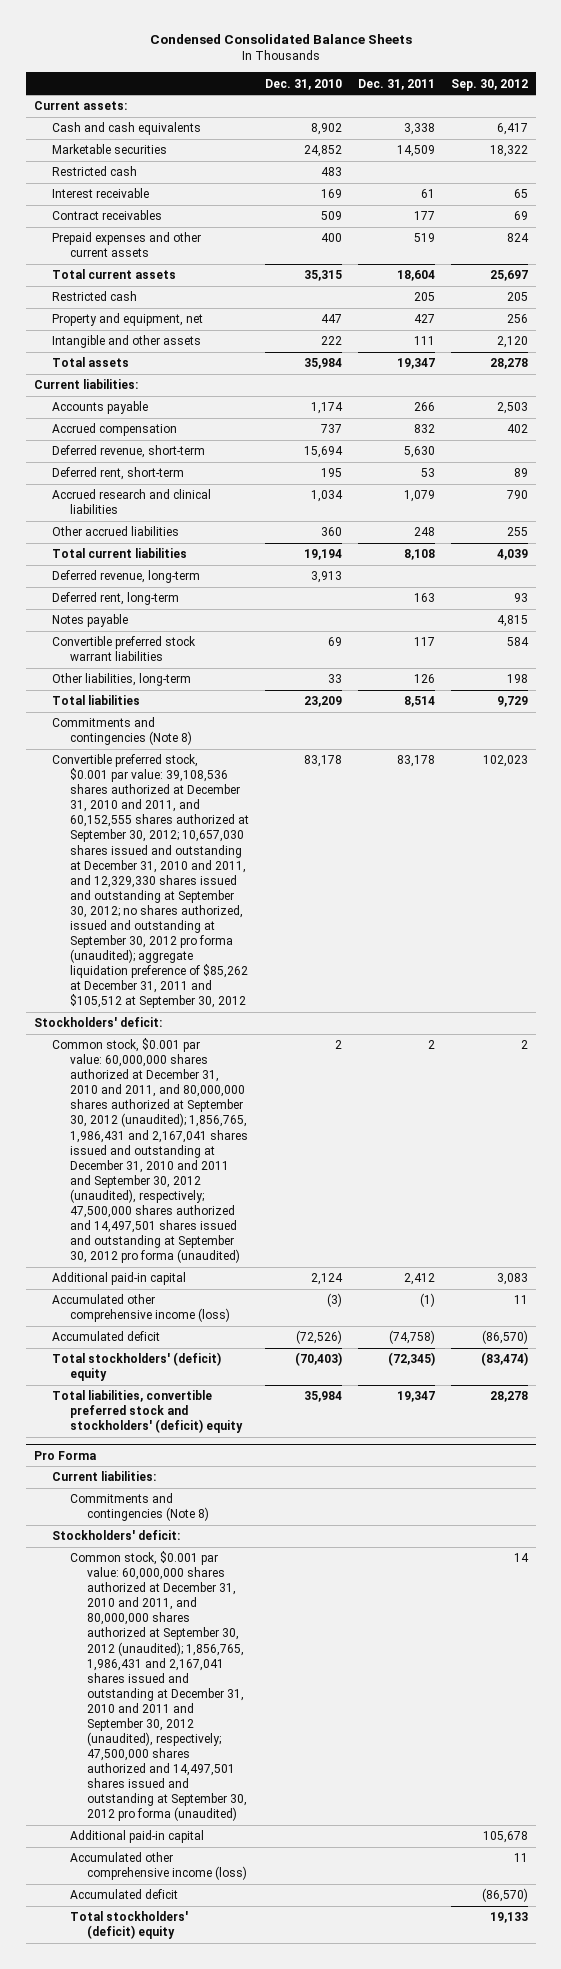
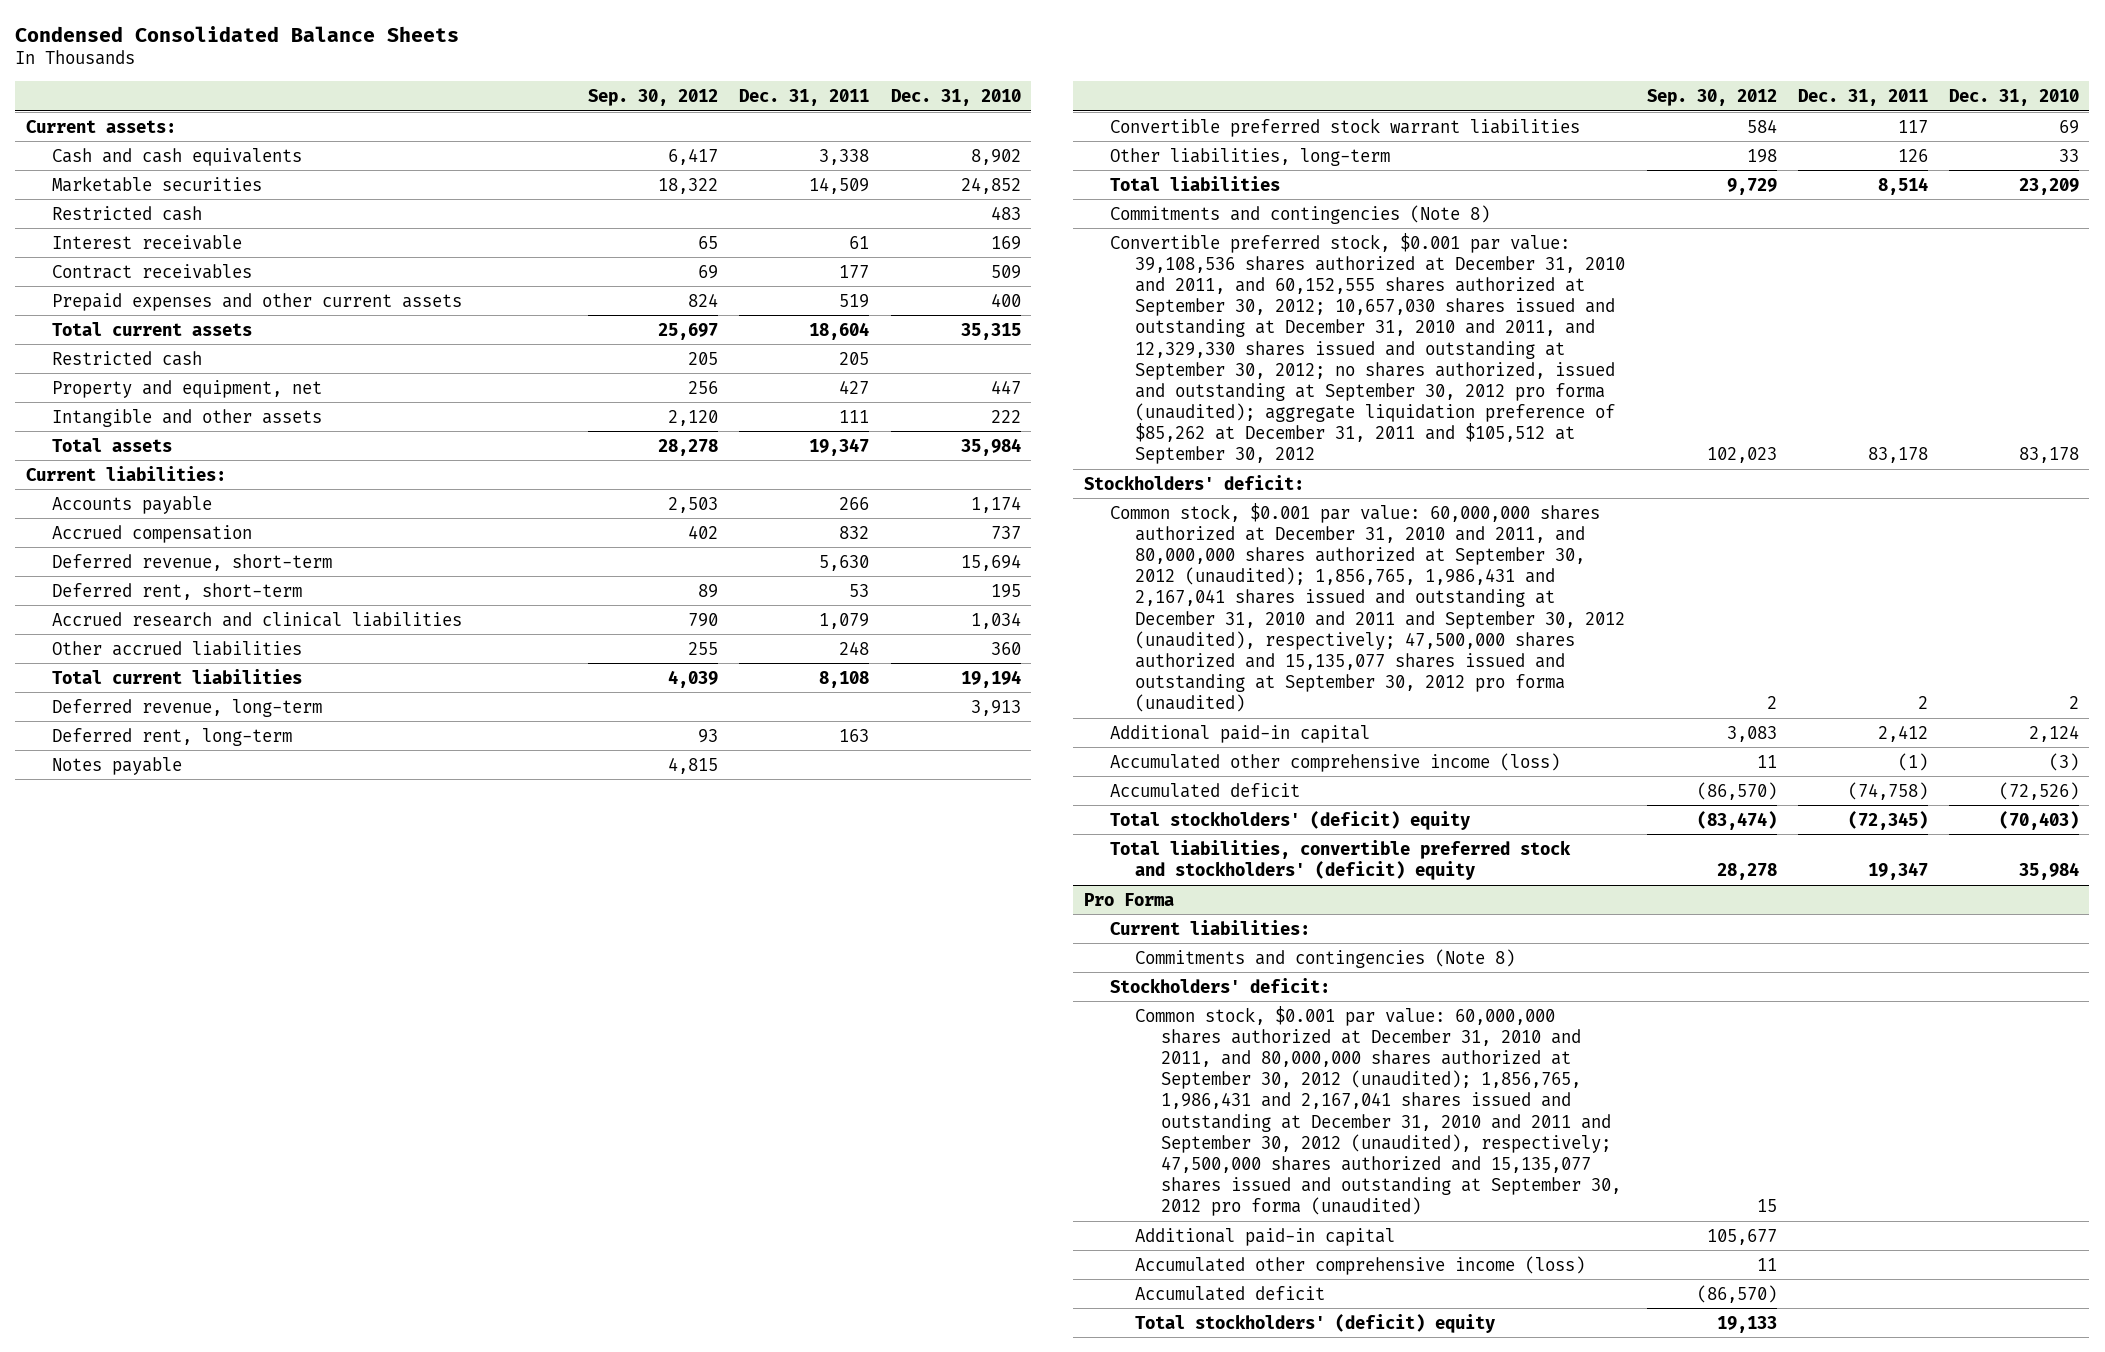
- | Dec. 31, 2010 | Dec. 31, 2011 | Sep. 30, 2012
+ | Sep. 30, 2012 | Dec. 31, 2011 | Dec. 31, 2010
- Common stock, $0.001 par value: 60,000,000 shares authorized at December 31, 2010 and 2011, and 80,000,000 shares authorized at September 30, 2012 (unaudited); 1,856,765, 1,986,431 and 2,167,041 shares issued and outstanding at December 31, 2010 and 2011 and September 30, 2012 (unaudited), respectively; 47,500,000 shares authorized and 14,497,501 shares issued and outstanding at September 30, 2012 pro forma (unaudited) | 2 | 2 | 2
+ Common stock, $0.001 par value: 60,000,000 shares authorized at December 31, 2010 and 2011, and 80,000,000 shares authorized at September 30, 2012 (unaudited); 1,856,765, 1,986,431 and 2,167,041 shares issued and outstanding at December 31, 2010 and 2011 and September 30, 2012 (unaudited), respectively; 47,500,000 shares authorized and 15,135,077 shares issued and outstanding at September 30, 2012 pro forma (unaudited) | 2 | 2 | 2
@ Pro Forma
- Common stock, $0.001 par value: 60,000,000 shares authorized at December 31, 2010 and 2011, and 80,000,000 shares authorized at September 30, 2012 (unaudited); 1,856,765, 1,986,431 and 2,167,041 shares issued and outstanding at December 31, 2010 and 2011 and September 30, 2012 (unaudited), respectively; 47,500,000 shares authorized and 14,497,501 shares issued and outstanding at September 30, 2012 pro forma (unaudited) | | | 14
- Additional paid-in capital | | | 105,678
+ Common stock, $0.001 par value: 60,000,000 shares authorized at December 31, 2010 and 2011, and 80,000,000 shares authorized at September 30, 2012 (unaudited); 1,856,765, 1,986,431 and 2,167,041 shares issued and outstanding at December 31, 2010 and 2011 and September 30, 2012 (unaudited), respectively; 47,500,000 shares authorized and 15,135,077 shares issued and outstanding at September 30, 2012 pro forma (unaudited) | 15 | |
+ Additional paid-in capital | 105,677 | |

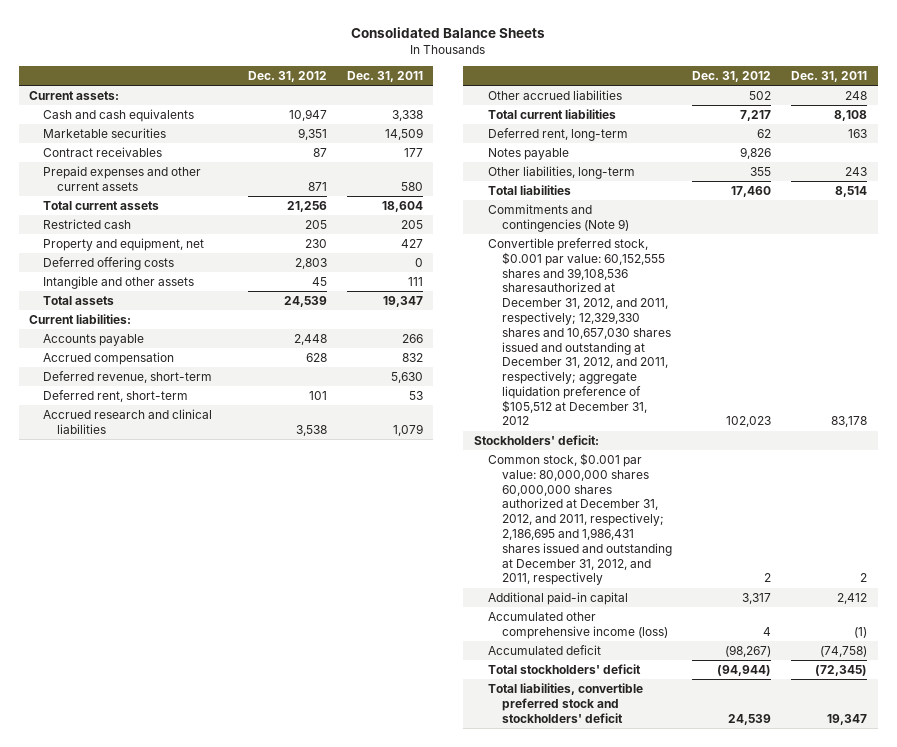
- Condensed Consolidated Balance Sheets
+ Consolidated Balance Sheets
- | Sep. 30, 2012 | Dec. 31, 2011 | Dec. 31, 2010
+ | Dec. 31, 2012 | Dec. 31, 2011
- Restricted cash | | | 483
- Interest receivable | 65 | 61 | 169
- Prepaid expenses and other current assets | 824 | 519 | 400
+ Prepaid expenses and other current assets | 871 | 580
+ Deferred offering costs | 2,803 | 0
- Deferred revenue, long-term | | | 3,913
- Convertible preferred stock warrant liabilities | 584 | 117 | 69
- Other liabilities, long-term | 198 | 126 | 33
+ Other liabilities, long-term | 355 | 243
- Commitments and contingencies (Note 8)
- Convertible preferred stock, $0.001 par value: 39,108,536 shares authorized at December 31, 2010 and 2011, and 60,152,555 shares authorized at September 30, 2012; 10,657,030 shares issued and outstanding at December 31, 2010 and 2011, and 12,329,330 shares issued and outstanding at September 30, 2012; no shares authorized, issued and outstanding at September 30, 2012 pro forma (unaudited); aggregate liquidation preference of $85,262 at December 31, 2011 and $105,512 at September 30, 2012 | 102,023 | 83,178 | 83,178
+ Commitments and contingencies (Note 9)
+ Convertible preferred stock, $0.001 par value: 60,152,555 shares and 39,108,536 sharesauthorized at December 31, 2012, and 2011, respectively; 12,329,330 shares and 10,657,030 shares issued and outstanding at December 31, 2012, and 2011, respectively; aggregate liquidation preference of $105,512 at December 31, 2012 | 102,023 | 83,178
- Common stock, $0.001 par value: 60,000,000 shares authorized at December 31, 2010 and 2011, and 80,000,000 shares authorized at September 30, 2012 (unaudited); 1,856,765, 1,986,431 and 2,167,041 shares issued and outstanding at December 31, 2010 and 2011 and September 30, 2012 (unaudited), respectively; 47,500,000 shares authorized and 15,135,077 shares issued and outstanding at September 30, 2012 pro forma (unaudited) | 2 | 2 | 2
+ Common stock, $0.001 par value: 80,000,000 shares 60,000,000 shares authorized at December 31, 2012, and 2011, respectively; 2,186,695 and 1,986,431 shares issued and outstanding at December 31, 2012, and 2011, respectively | 2 | 2
- Total stockholders' (deficit) equity | (83,474) | (72,345) | (70,403)
- Total liabilities, convertible preferred stock and stockholders' (deficit) equity | 28,278 | 19,347 | 35,984
- Pro Forma
- Current liabilities:
- Commitments and contingencies (Note 8)
- Stockholders' deficit:
- Common stock, $0.001 par value: 60,000,000 shares authorized at December 31, 2010 and 2011, and 80,000,000 shares authorized at September 30, 2012 (unaudited); 1,856,765, 1,986,431 and 2,167,041 shares issued and outstanding at December 31, 2010 and 2011 and September 30, 2012 (unaudited), respectively; 47,500,000 shares authorized and 15,135,077 shares issued and outstanding at September 30, 2012 pro forma (unaudited) | 15 | |
- Additional paid-in capital | 105,677 | |
- Accumulated other comprehensive income (loss) | 11 | |
- Accumulated deficit | (86,570) | |
- Total stockholders' (deficit) equity | 19,133 | |
+ Total stockholders' deficit | (94,944) | (72,345)
+ Total liabilities, convertible preferred stock and stockholders' deficit | 24,539 | 19,347

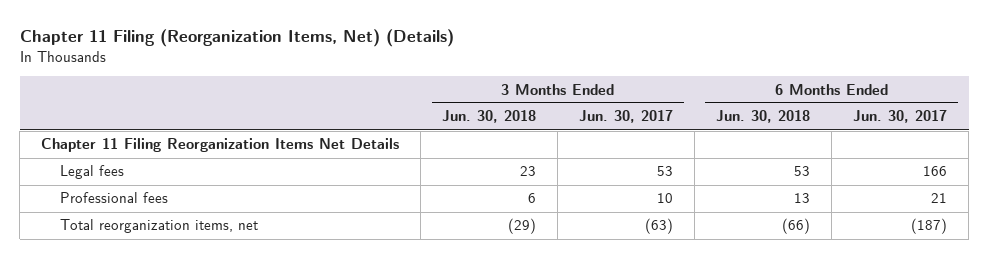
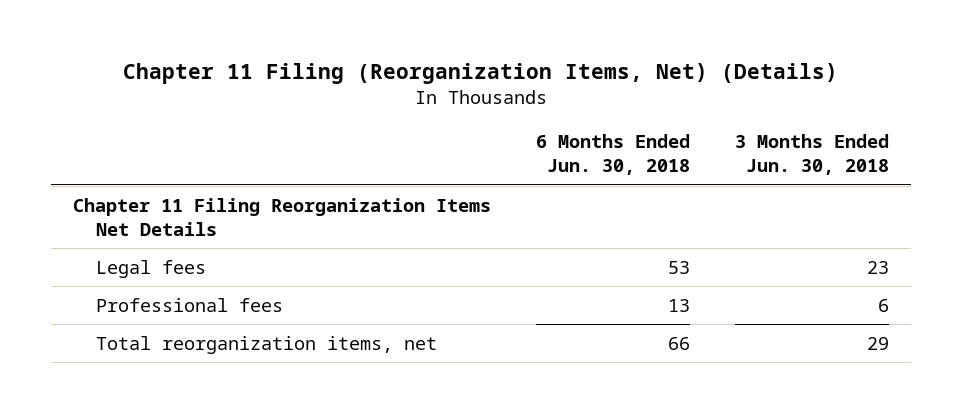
- | 3 Months Ended Jun. 30, 2018 | 3 Months Ended Jun. 30, 2017 | 6 Months Ended Jun. 30, 2018 | 6 Months Ended Jun. 30, 2017
+ | 6 Months Ended Jun. 30, 2018 | 3 Months Ended Jun. 30, 2018
- Total reorganization items, net | (29) | (63) | (66) | (187)
+ Total reorganization items, net | 66 | 29

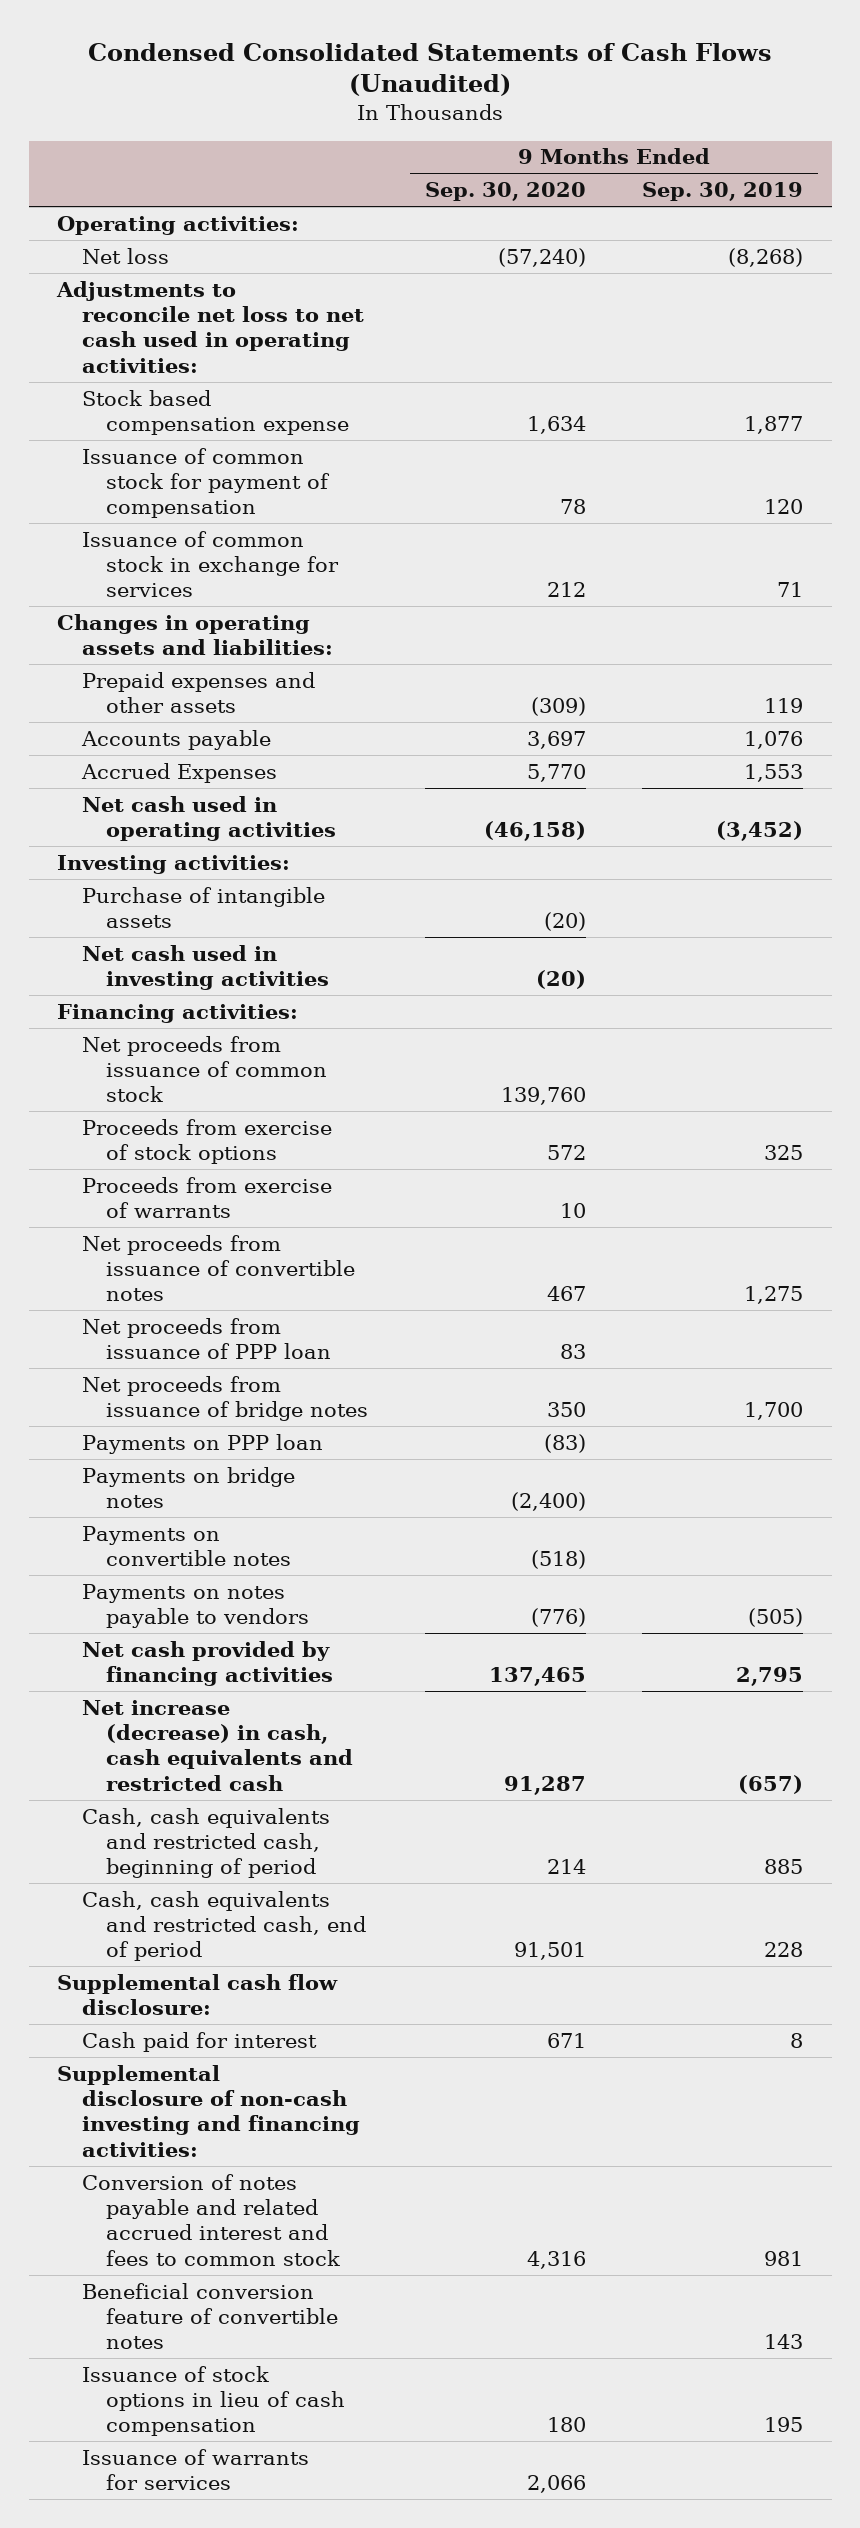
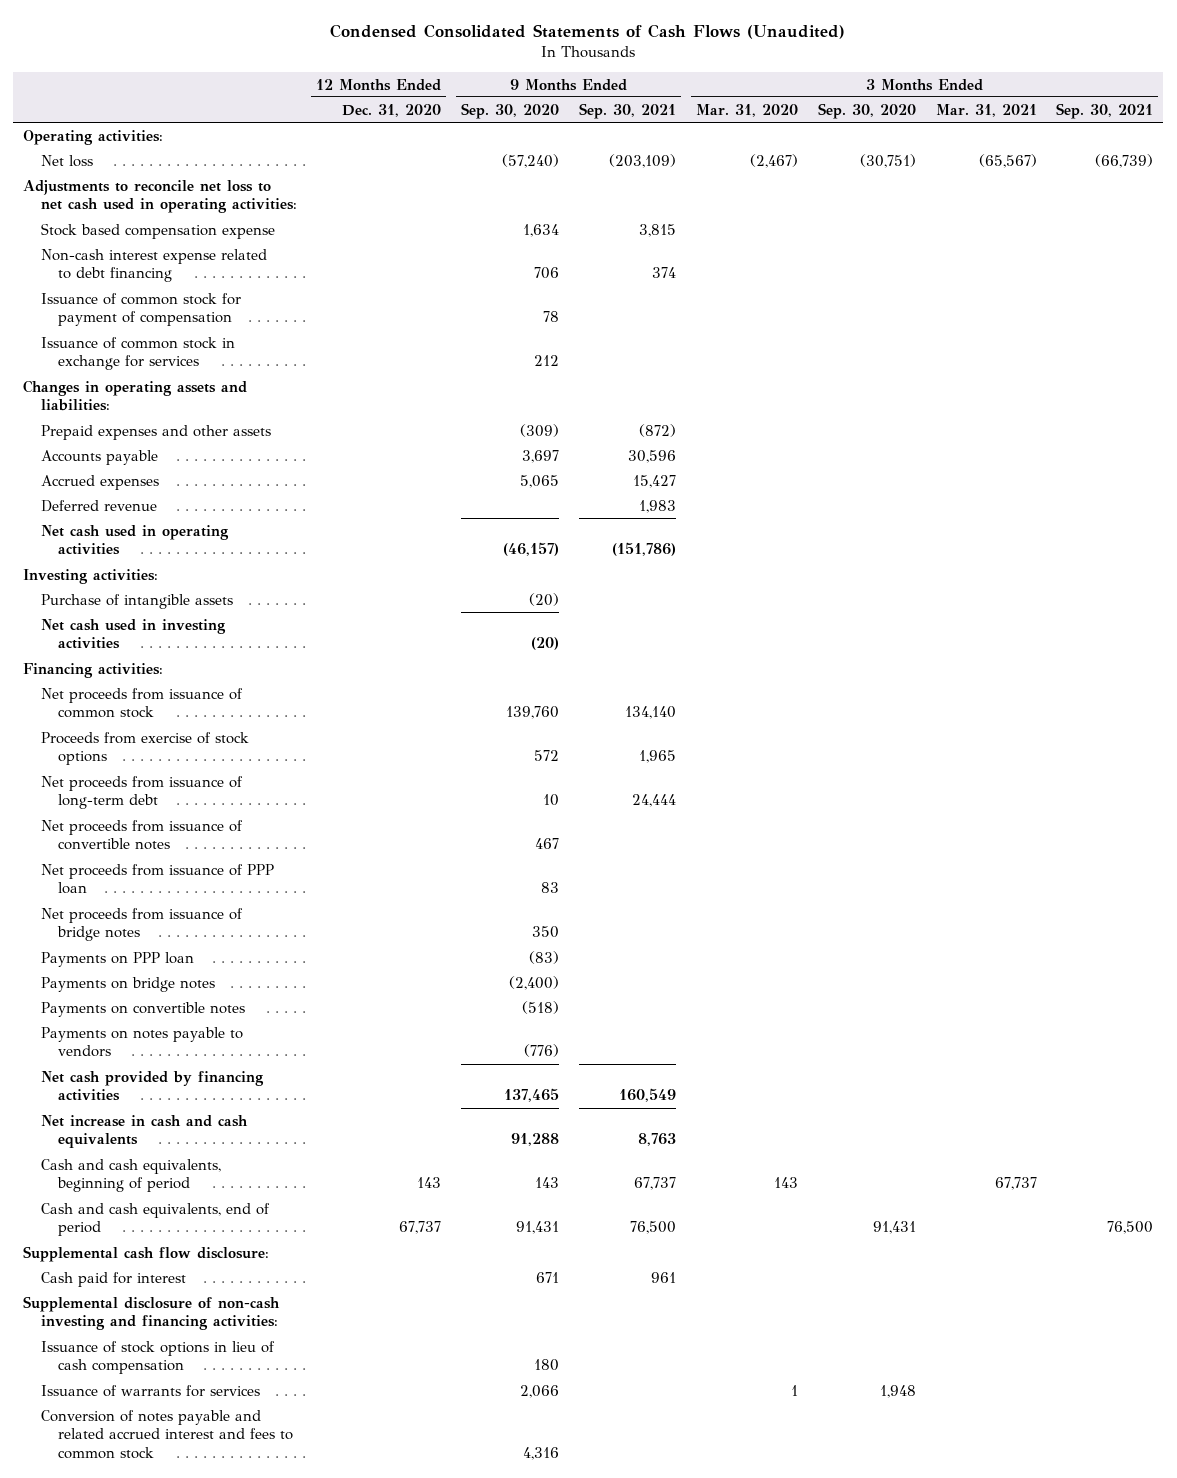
- | 9 Months Ended Sep. 30, 2020 | 9 Months Ended Sep. 30, 2019
+ | 12 Months Ended Dec. 31, 2020 | 9 Months Ended Sep. 30, 2020 | 9 Months Ended Sep. 30, 2021 | 3 Months Ended Mar. 31, 2020 | 3 Months Ended Sep. 30, 2020 | 3 Months Ended Mar. 31, 2021 | 3 Months Ended Sep. 30, 2021
+ Non-cash interest expense related to debt financing | | 706 | 374 | | | |
- Accrued Expenses | 5,770 | 1,553
- Net cash used in operating activities | (46,158) | (3,452)
+ Accrued expenses | | 5,065 | 15,427 | | | |
+ Deferred revenue | | | 1,983 | | | |
+ Net cash used in operating activities | | (46,157) | (151,786) | | | |
- Proceeds from exercise of warrants | 10 |
+ Net proceeds from issuance of long-term debt | | 10 | 24,444 | | | |
- Net increase (decrease) in cash, cash equivalents and restricted cash | 91,287 | (657)
- Cash, cash equivalents and restricted cash, beginning of period | 214 | 885
- Cash, cash equivalents and restricted cash, end of period | 91,501 | 228
+ Net increase in cash and cash equivalents | | 91,288 | 8,763 | | | |
+ Cash and cash equivalents, beginning of period | 143 | 143 | 67,737 | 143 | | 67,737 |
+ Cash and cash equivalents, end of period | 67,737 | 91,431 | 76,500 | | 91,431 | | 76,500
- Beneficial conversion feature of convertible notes | | 143
moved down: Conversion of notes payable and related accrued interest and fees to common stock | | 4,316 | | | | |

